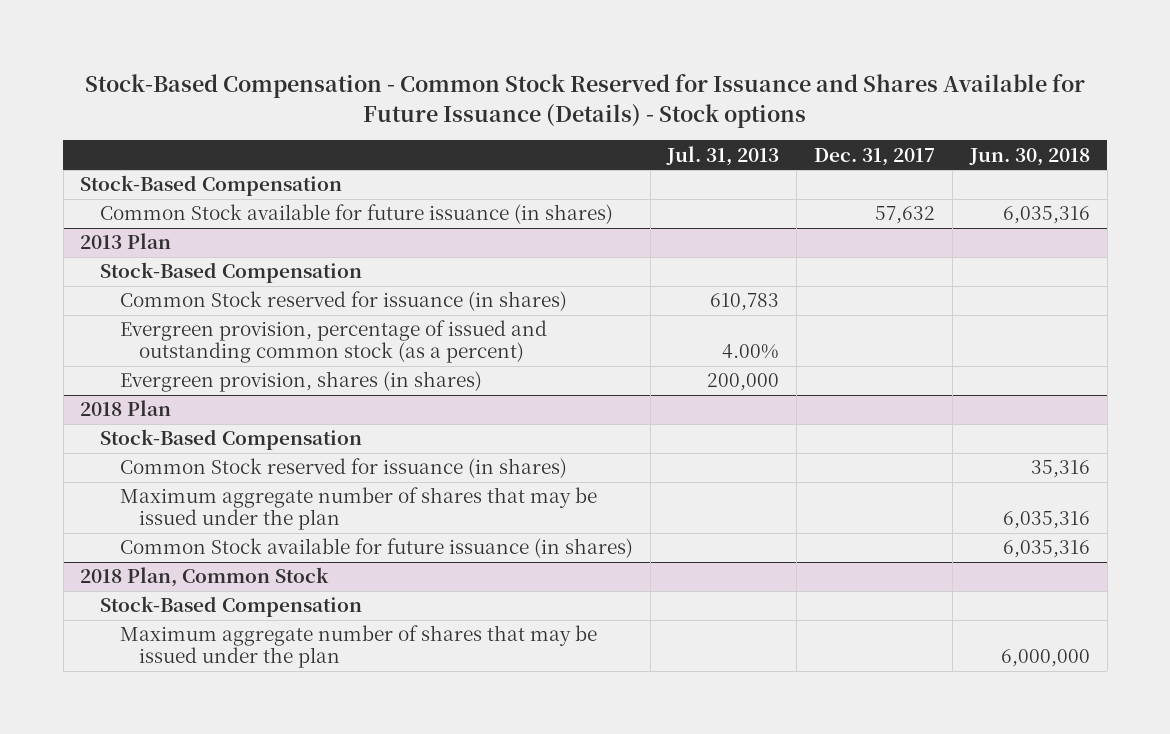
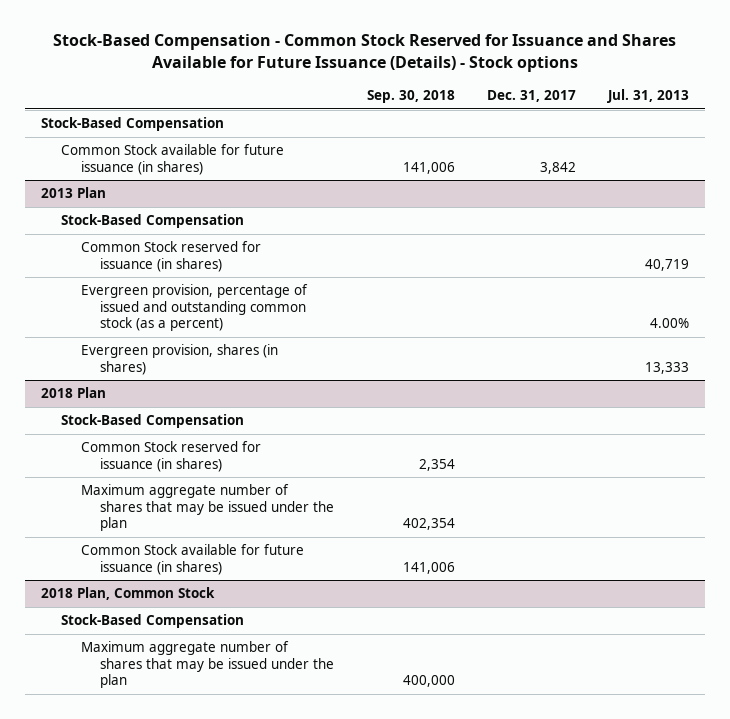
- | Jul. 31, 2013 | Dec. 31, 2017 | Jun. 30, 2018
+ | Sep. 30, 2018 | Dec. 31, 2017 | Jul. 31, 2013
- Common Stock available for future issuance (in shares) | | 57,632 | 6,035,316
+ Common Stock available for future issuance (in shares) | 141,006 | 3,842 |
@ 2013 Plan
- Common Stock reserved for issuance (in shares) | 610,783 | |
+ Common Stock reserved for issuance (in shares) | | | 40,719
- Evergreen provision, shares (in shares) | 200,000 | |
+ Evergreen provision, shares (in shares) | | | 13,333

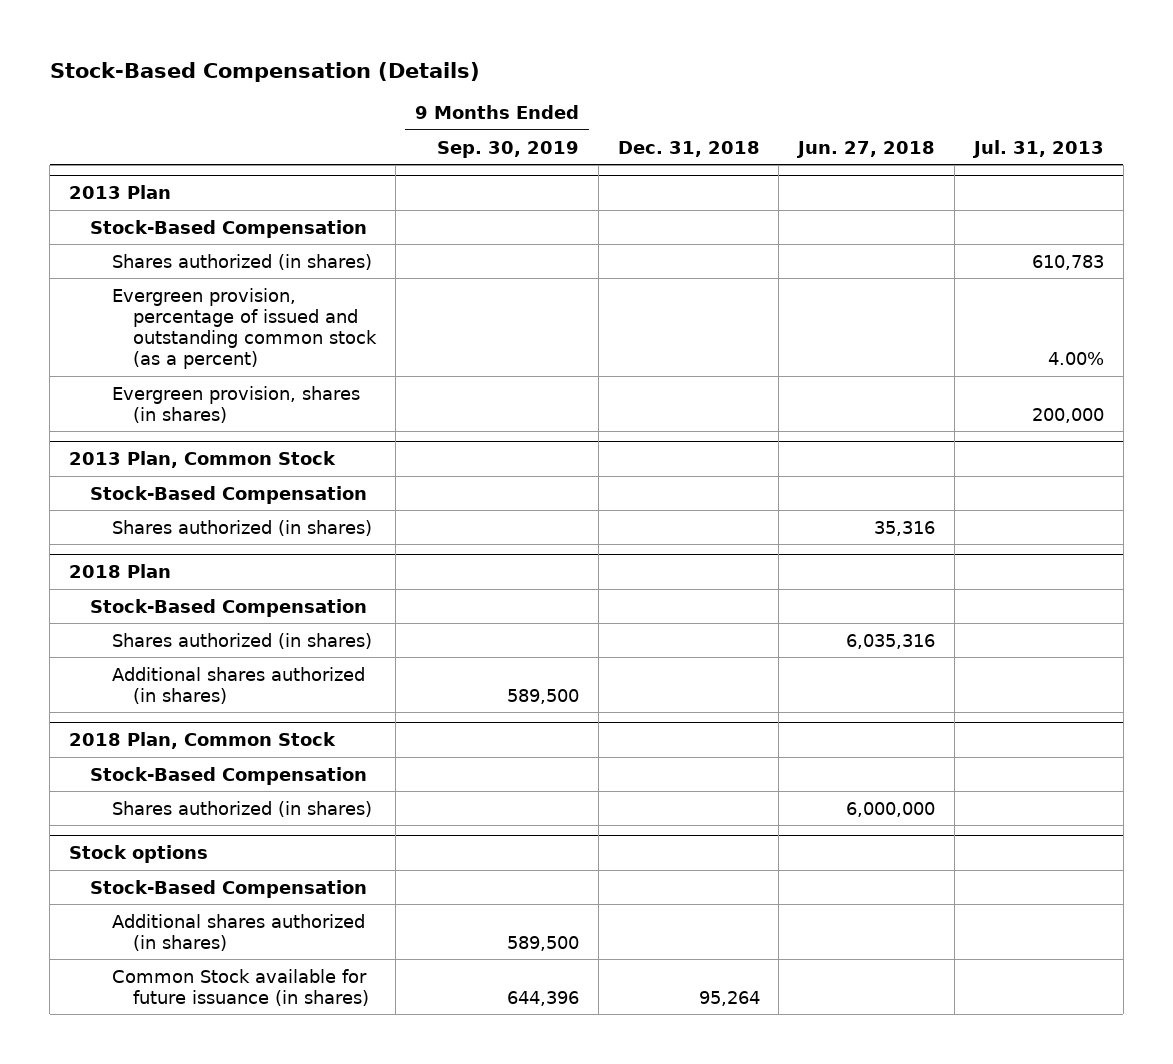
- Stock-Based Compensation - Common Stock Reserved for Issuance and Shares Available for Future Issuance (Details) - Stock options
+ Stock-Based Compensation (Details)
- | Sep. 30, 2018 | Dec. 31, 2017 | Jul. 31, 2013
+ | 9 Months Ended Sep. 30, 2019 | Dec. 31, 2018 | Jun. 27, 2018 | Jul. 31, 2013
- Stock-Based Compensation
- Common Stock available for future issuance (in shares) | 141,006 | 3,842 |
@ 2013 Plan
- Common Stock reserved for issuance (in shares) | | | 40,719
+ Shares authorized (in shares) | | | | 610,783
- Evergreen provision, shares (in shares) | | | 13,333
+ Evergreen provision, shares (in shares) | | | | 200,000
+ 2013 Plan, Common Stock
+ Stock-Based Compensation
+ Shares authorized (in shares) | | | 35,316 |
@ 2018 Plan
- Common Stock reserved for issuance (in shares) | 2,354 | |
- Maximum aggregate number of shares that may be issued under the plan | 402,354 | |
- Common Stock available for future issuance (in shares) | 141,006 | |
+ Shares authorized (in shares) | | | 6,035,316 |
+ Additional shares authorized (in shares) | 589,500 | | |
@ 2018 Plan, Common Stock
- Maximum aggregate number of shares that may be issued under the plan | 400,000 | |
+ Shares authorized (in shares) | | | 6,000,000 |
+ Stock options
+ Stock-Based Compensation
+ Additional shares authorized (in shares) | 589,500 | | |
+ Common Stock available for future issuance (in shares) | 644,396 | 95,264 | |

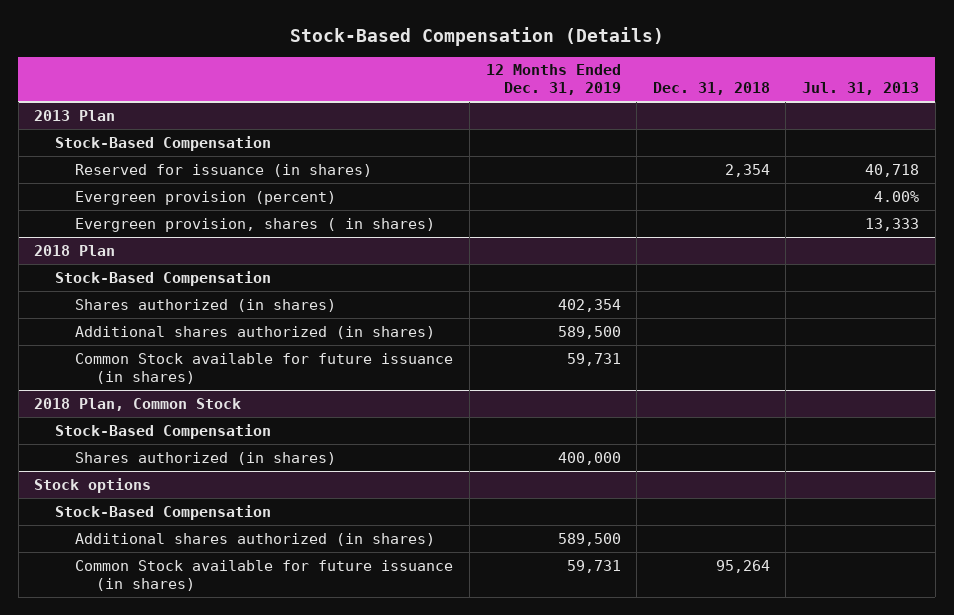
- | 9 Months Ended Sep. 30, 2019 | Dec. 31, 2018 | Jun. 27, 2018 | Jul. 31, 2013
+ | 12 Months Ended Dec. 31, 2019 | Dec. 31, 2018 | Jul. 31, 2013
@ 2013 Plan
- Shares authorized (in shares) | | | | 610,783
- Evergreen provision, percentage of issued and outstanding common stock (as a percent) | | | | 4.00%
- Evergreen provision, shares (in shares) | | | | 200,000
- 2013 Plan, Common Stock
- Stock-Based Compensation
- Shares authorized (in shares) | | | 35,316 |
@ 2013 Plan
+ Reserved for issuance (in shares) | | 2,354 | 40,718
+ Evergreen provision (percent) | | | 4.00%
+ Evergreen provision, shares ( in shares) | | | 13,333
@ 2018 Plan
+ Common Stock available for future issuance (in shares) | 59,731 | |

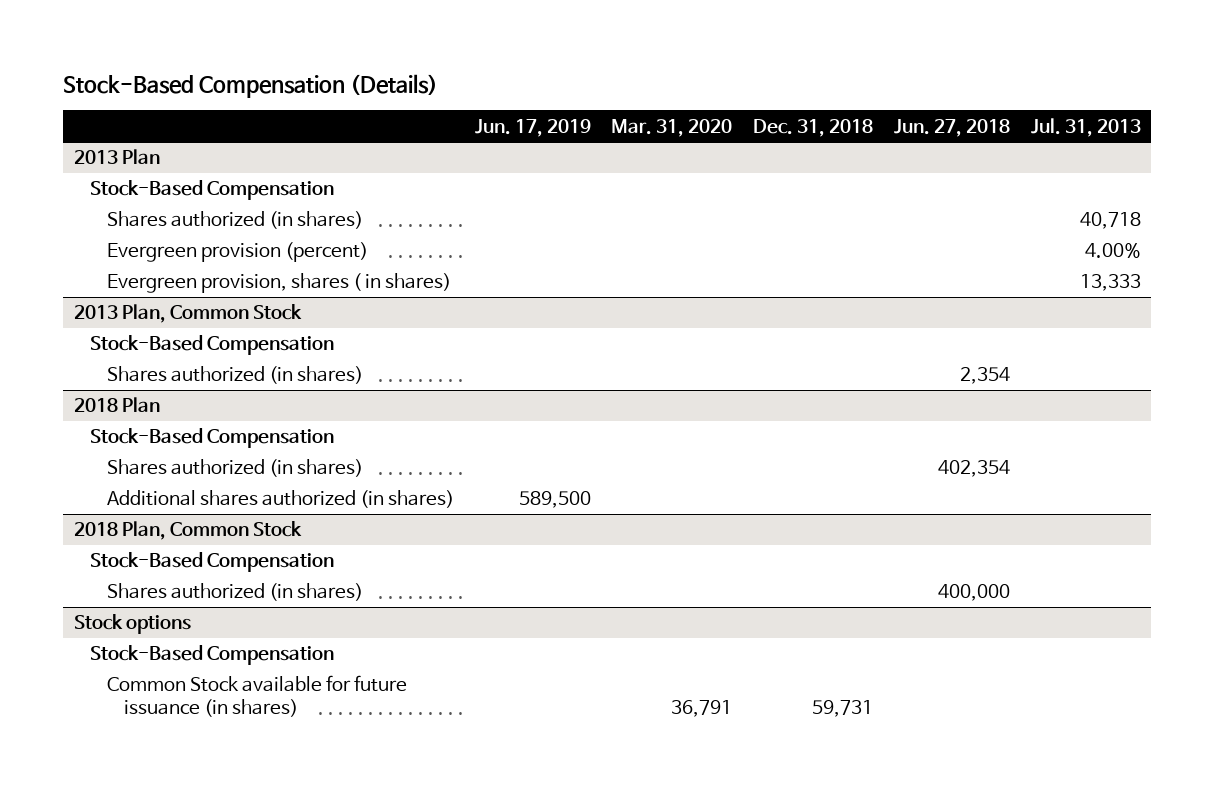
- | 12 Months Ended Dec. 31, 2019 | Dec. 31, 2018 | Jul. 31, 2013
+ | Jun. 17, 2019 | Mar. 31, 2020 | Dec. 31, 2018 | Jun. 27, 2018 | Jul. 31, 2013
@ 2013 Plan
- Reserved for issuance (in shares) | | 2,354 | 40,718
+ Shares authorized (in shares) | | | | | 40,718
+ 2013 Plan, Common Stock
+ Stock-Based Compensation
+ Shares authorized (in shares) | | | | 2,354 |
@ 2018 Plan
- Common Stock available for future issuance (in shares) | 59,731 | |
@ Stock options
- Additional shares authorized (in shares) | 589,500 | |
- Common Stock available for future issuance (in shares) | 59,731 | 95,264 |
+ Common Stock available for future issuance (in shares) | | 36,791 | 59,731 | |

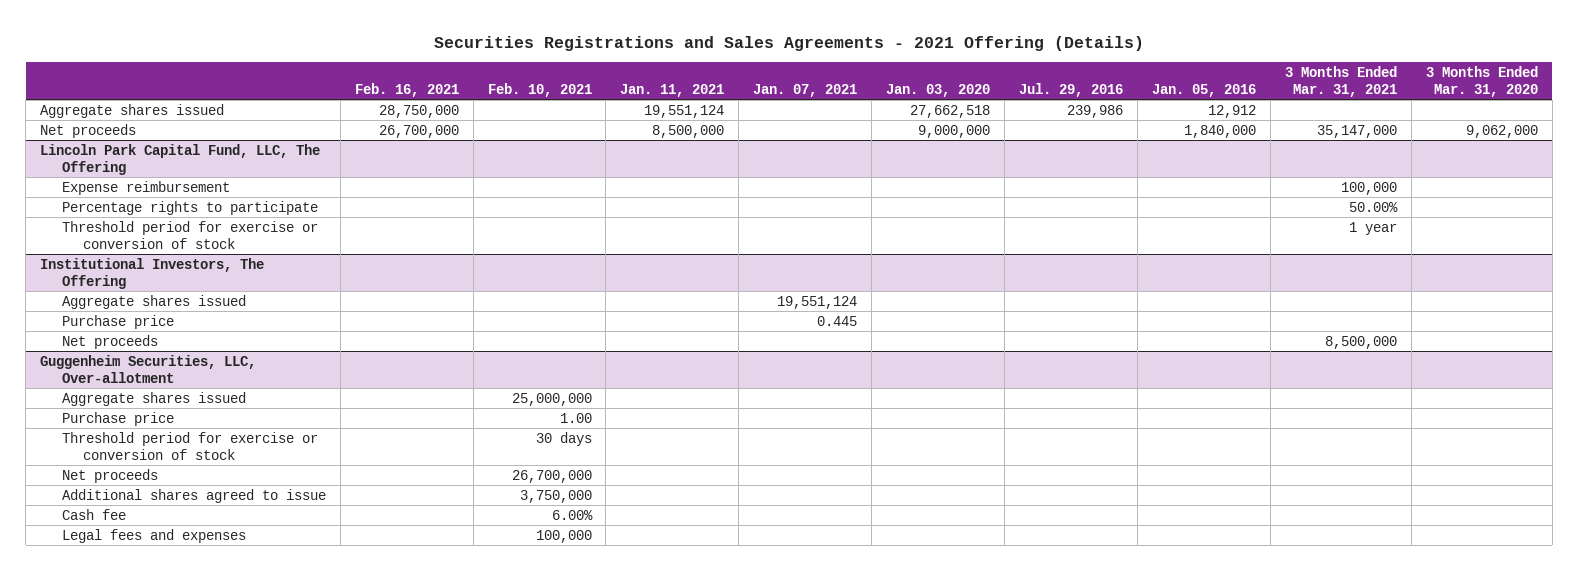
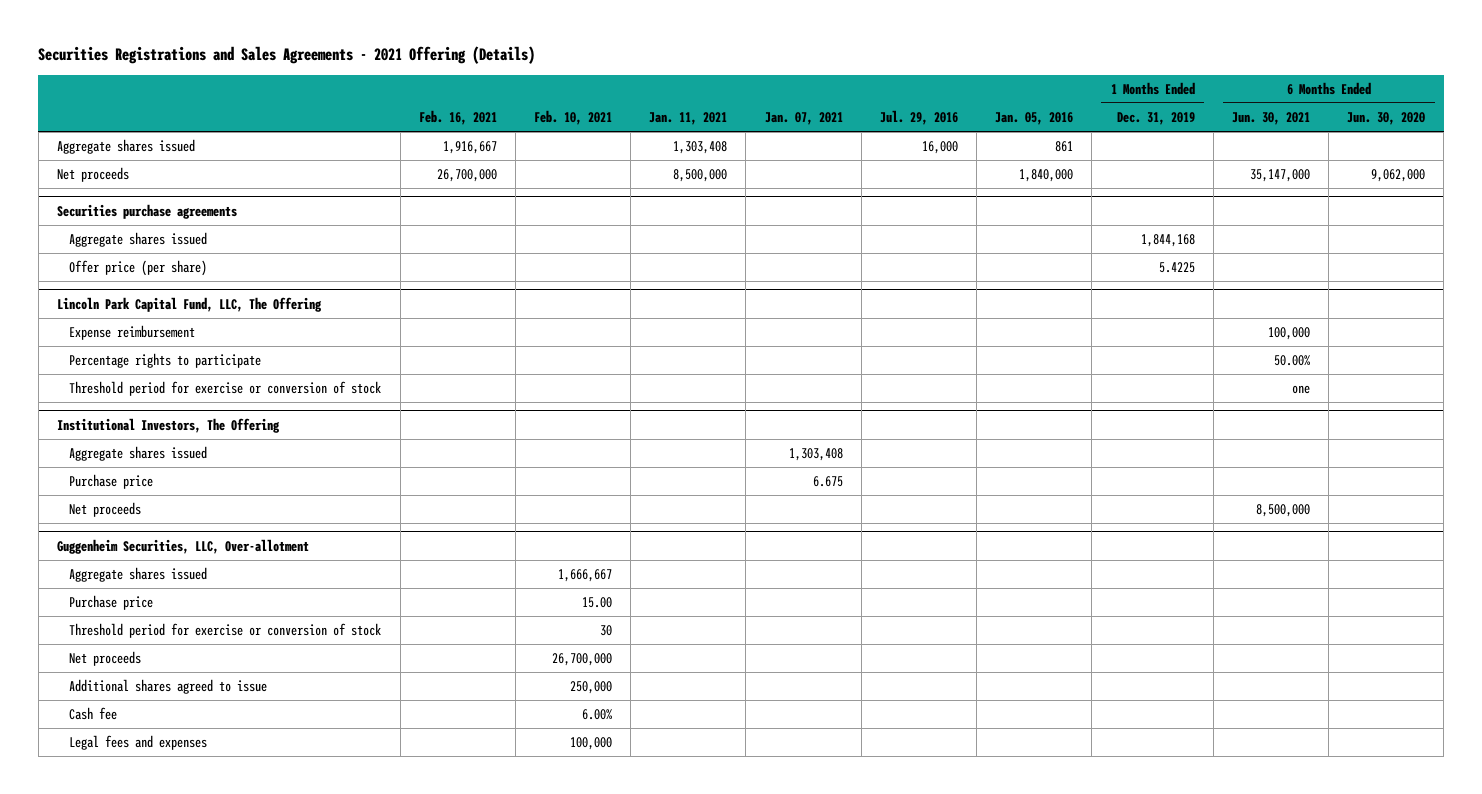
- | Feb. 16, 2021 | Feb. 10, 2021 | Jan. 11, 2021 | Jan. 07, 2021 | Jan. 03, 2020 | Jul. 29, 2016 | Jan. 05, 2016 | 3 Months Ended Mar. 31, 2021 | 3 Months Ended Mar. 31, 2020
+ | Feb. 16, 2021 | Feb. 10, 2021 | Jan. 11, 2021 | Jan. 07, 2021 | Jul. 29, 2016 | Jan. 05, 2016 | 1 Months Ended Dec. 31, 2019 | 6 Months Ended Jun. 30, 2021 | 6 Months Ended Jun. 30, 2020
- Aggregate shares issued | 28,750,000 | | 19,551,124 | | 27,662,518 | 239,986 | 12,912 | |
+ Aggregate shares issued | 1,916,667 | | 1,303,408 | | 16,000 | 861 | | |
+ Securities purchase agreements
+ Aggregate shares issued | | | | | | | 1,844,168 | |
+ Offer price (per share) | | | | | | | 5.4225 | |
@ Institutional Investors, The Offering
- Aggregate shares issued | | | | 19,551,124 | | | | |
- Purchase price | | | | 0.445 | | | | |
+ Aggregate shares issued | | | | 1,303,408 | | | | |
+ Purchase price | | | | 6.675 | | | | |
@ Guggenheim Securities, LLC, Over-allotment
- Aggregate shares issued | | 25,000,000 | | | | | | |
- Purchase price | | 1.00 | | | | | | |
- Threshold period for exercise or conversion of stock | | 30 days | | | | | | |
+ Aggregate shares issued | | 1,666,667 | | | | | | |
+ Purchase price | | 15.00 | | | | | | |
+ Threshold period for exercise or conversion of stock | | 30 | | | | | | |
- Additional shares agreed to issue | | 3,750,000 | | | | | | |
+ Additional shares agreed to issue | | 250,000 | | | | | | |

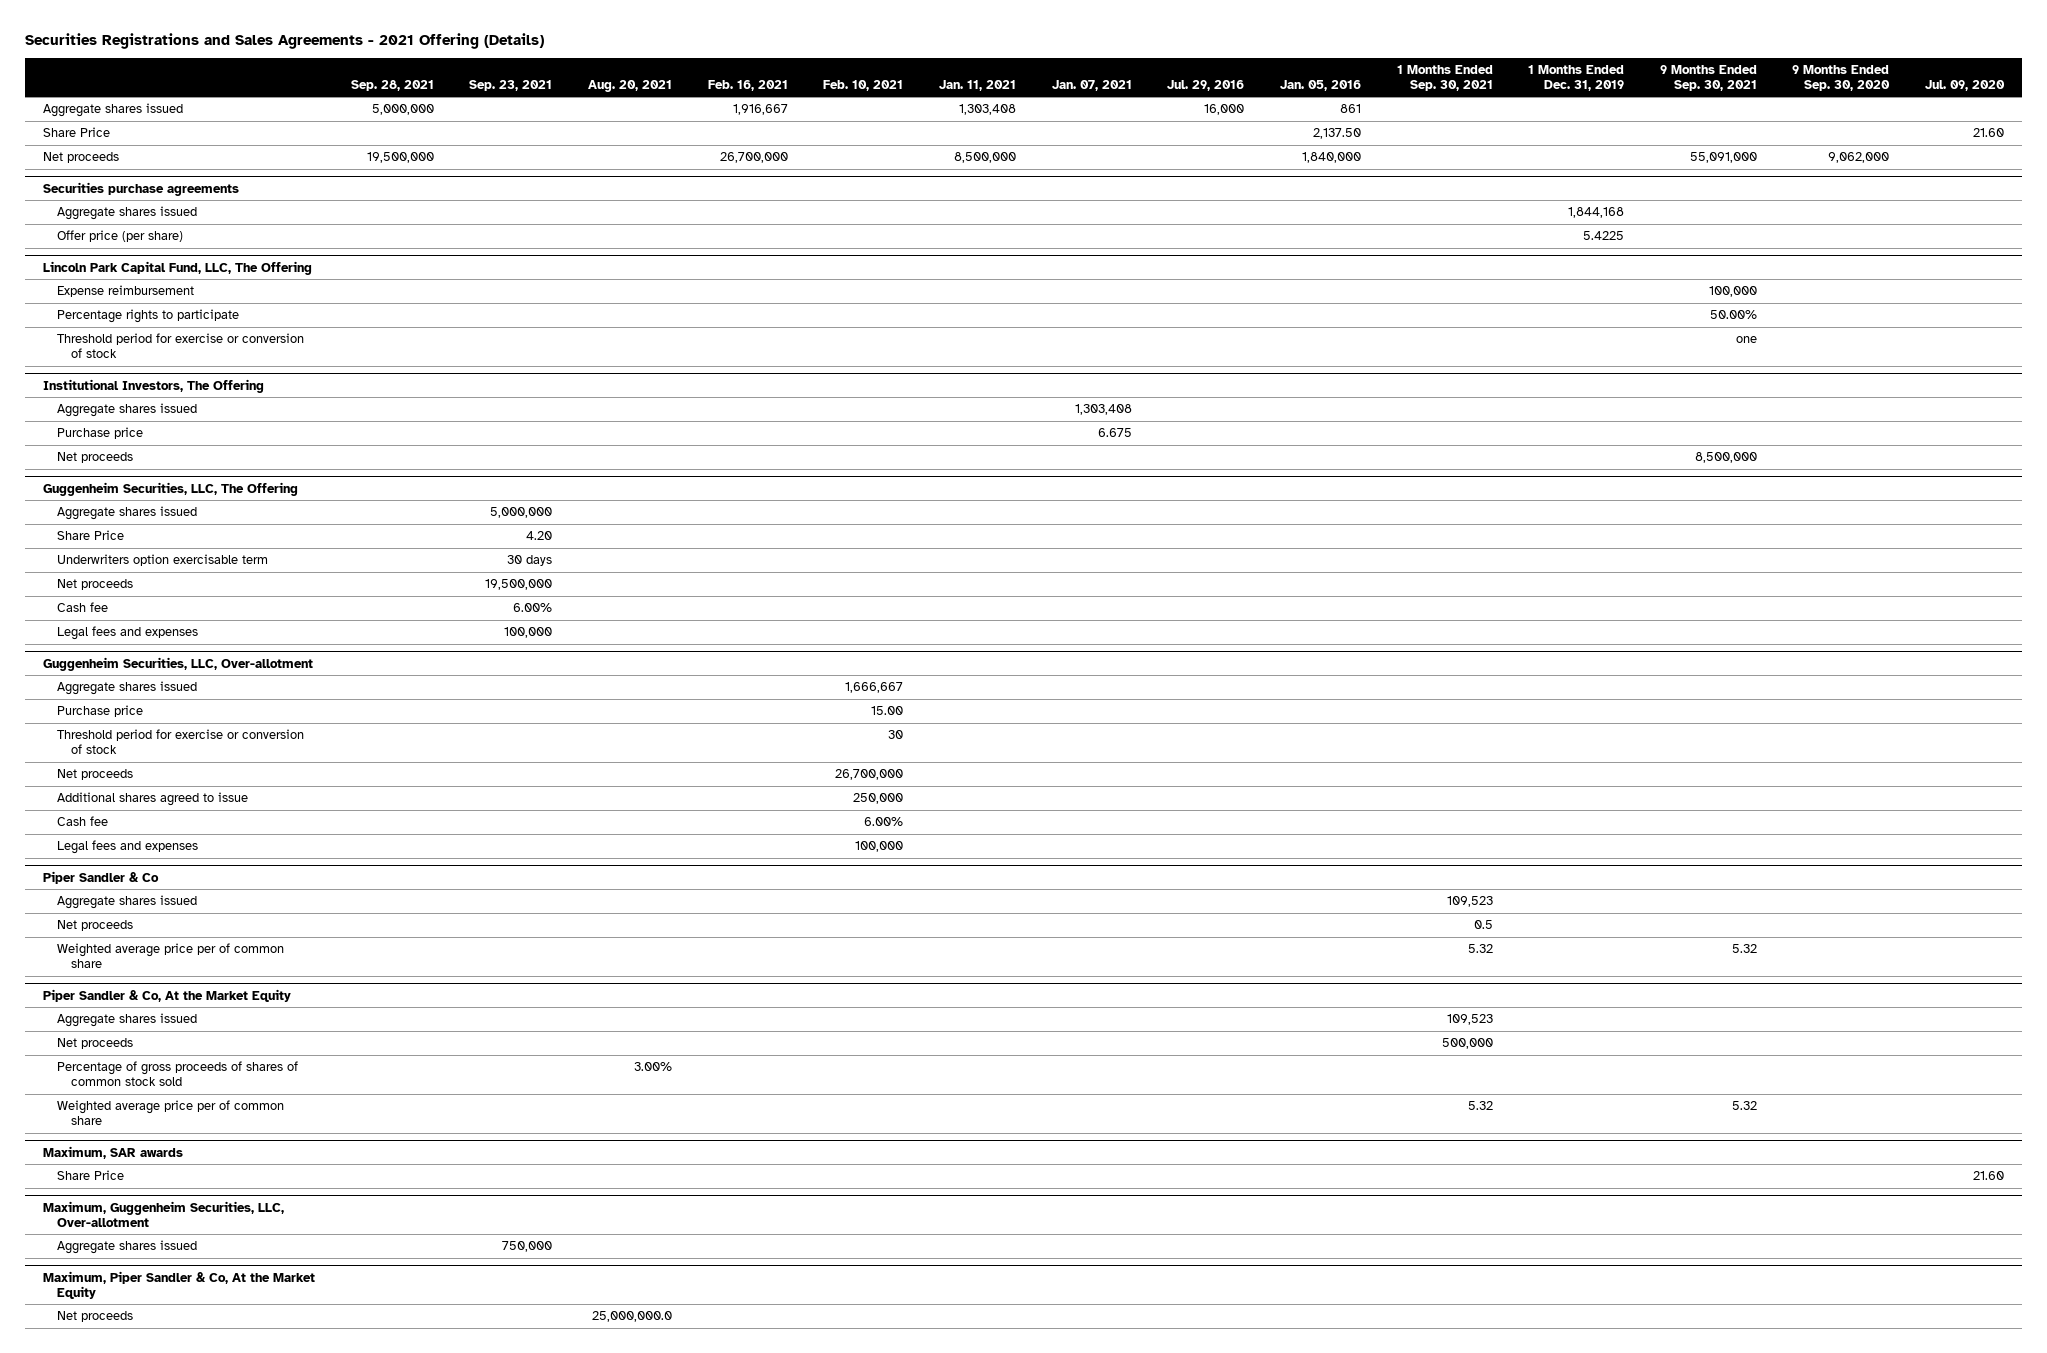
- | Feb. 16, 2021 | Feb. 10, 2021 | Jan. 11, 2021 | Jan. 07, 2021 | Jul. 29, 2016 | Jan. 05, 2016 | 1 Months Ended Dec. 31, 2019 | 6 Months Ended Jun. 30, 2021 | 6 Months Ended Jun. 30, 2020
+ | Sep. 28, 2021 | Sep. 23, 2021 | Aug. 20, 2021 | Feb. 16, 2021 | Feb. 10, 2021 | Jan. 11, 2021 | Jan. 07, 2021 | Jul. 29, 2016 | Jan. 05, 2016 | 1 Months Ended Sep. 30, 2021 | 1 Months Ended Dec. 31, 2019 | 9 Months Ended Sep. 30, 2021 | 9 Months Ended Sep. 30, 2020 | Jul. 09, 2020
+ Share Price | | | | | | | | | 2,137.50 | | | | | 21.60
+ Guggenheim Securities, LLC, The Offering
+ Aggregate shares issued | | 5,000,000 | | | | | | | | | | | |
+ Share Price | | 4.20 | | | | | | | | | | | |
+ Underwriters option exercisable term | | 30 days | | | | | | | | | | | |
+ Net proceeds | | 19,500,000 | | | | | | | | | | | |
+ Cash fee | | 6.00% | | | | | | | | | | | |
+ Legal fees and expenses | | 100,000 | | | | | | | | | | | |
+ Piper Sandler & Co
+ Aggregate shares issued | | | | | | | | | | 109,523 | | | |
+ Net proceeds | | | | | | | | | | 0.5 | | | |
+ Weighted average price per of common share | | | | | | | | | | 5.32 | | 5.32 | |
+ Piper Sandler & Co, At the Market Equity
+ Aggregate shares issued | | | | | | | | | | 109,523 | | | |
+ Net proceeds | | | | | | | | | | 500,000 | | | |
+ Percentage of gross proceeds of shares of common stock sold | | | 3.00% | | | | | | | | | | |
+ Weighted average price per of common share | | | | | | | | | | 5.32 | | 5.32 | |
+ Maximum, SAR awards
+ Share Price | | | | | | | | | | | | | | 21.60
+ Maximum, Guggenheim Securities, LLC, Over-allotment
+ Aggregate shares issued | | 750,000 | | | | | | | | | | | |
+ Maximum, Piper Sandler & Co, At the Market Equity
+ Net proceeds | | | 25,000,000.0 | | | | | | | | | | |

